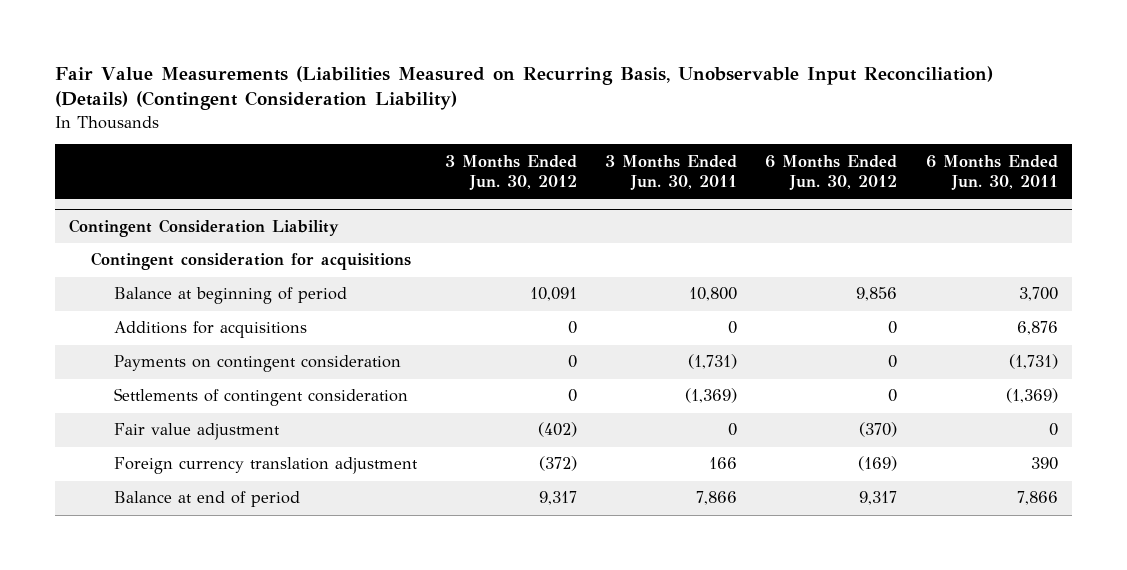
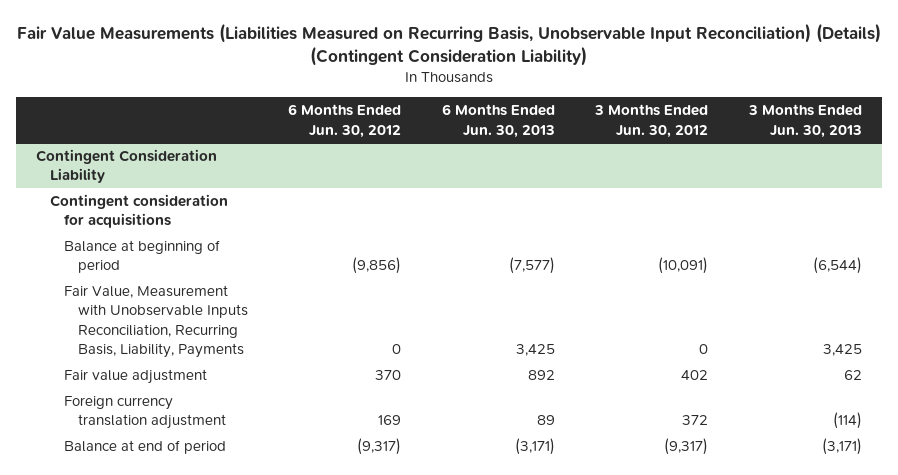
- | 3 Months Ended Jun. 30, 2012 | 3 Months Ended Jun. 30, 2011 | 6 Months Ended Jun. 30, 2012 | 6 Months Ended Jun. 30, 2011
+ | 6 Months Ended Jun. 30, 2012 | 6 Months Ended Jun. 30, 2013 | 3 Months Ended Jun. 30, 2012 | 3 Months Ended Jun. 30, 2013
@ Contingent Consideration Liability
- Balance at beginning of period | 10,091 | 10,800 | 9,856 | 3,700
- Additions for acquisitions | 0 | 0 | 0 | 6,876
- Payments on contingent consideration | 0 | (1,731) | 0 | (1,731)
- Settlements of contingent consideration | 0 | (1,369) | 0 | (1,369)
- Fair value adjustment | (402) | 0 | (370) | 0
- Foreign currency translation adjustment | (372) | 166 | (169) | 390
- Balance at end of period | 9,317 | 7,866 | 9,317 | 7,866
+ Balance at beginning of period | (9,856) | (7,577) | (10,091) | (6,544)
+ Fair Value, Measurement with Unobservable Inputs Reconciliation, Recurring Basis, Liability, Payments | 0 | 3,425 | 0 | 3,425
+ Fair value adjustment | 370 | 892 | 402 | 62
+ Foreign currency translation adjustment | 169 | 89 | 372 | (114)
+ Balance at end of period | (9,317) | (3,171) | (9,317) | (3,171)

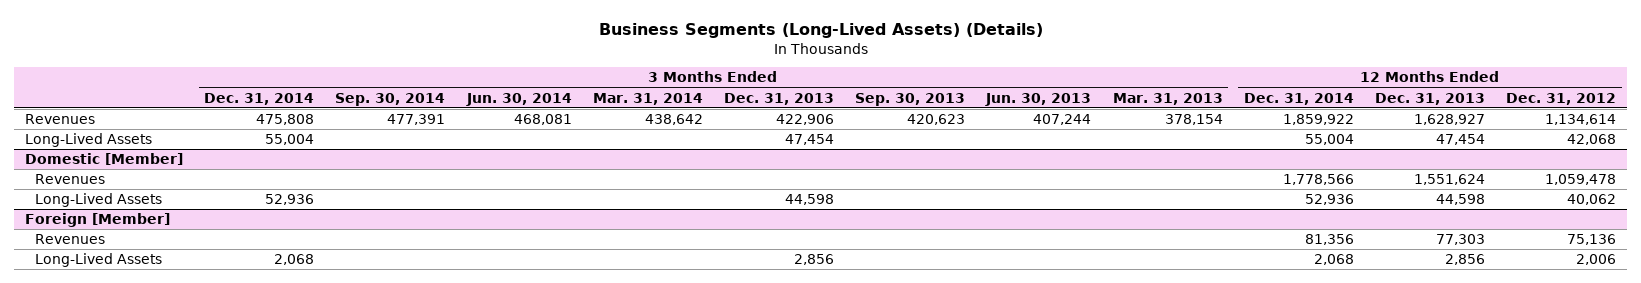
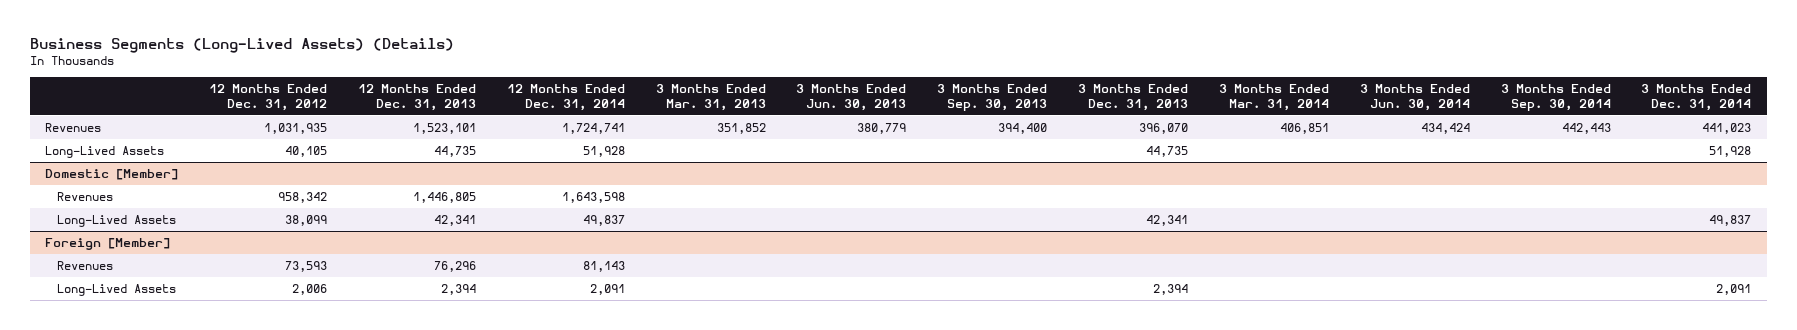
- | 3 Months Ended Dec. 31, 2014 | 3 Months Ended Sep. 30, 2014 | 3 Months Ended Jun. 30, 2014 | 3 Months Ended Mar. 31, 2014 | 3 Months Ended Dec. 31, 2013 | 3 Months Ended Sep. 30, 2013 | 3 Months Ended Jun. 30, 2013 | 3 Months Ended Mar. 31, 2013 | 12 Months Ended Dec. 31, 2014 | 12 Months Ended Dec. 31, 2013 | 12 Months Ended Dec. 31, 2012
+ | 12 Months Ended Dec. 31, 2012 | 12 Months Ended Dec. 31, 2013 | 12 Months Ended Dec. 31, 2014 | 3 Months Ended Mar. 31, 2013 | 3 Months Ended Jun. 30, 2013 | 3 Months Ended Sep. 30, 2013 | 3 Months Ended Dec. 31, 2013 | 3 Months Ended Mar. 31, 2014 | 3 Months Ended Jun. 30, 2014 | 3 Months Ended Sep. 30, 2014 | 3 Months Ended Dec. 31, 2014
- Revenues | 475,808 | 477,391 | 468,081 | 438,642 | 422,906 | 420,623 | 407,244 | 378,154 | 1,859,922 | 1,628,927 | 1,134,614
- Long-Lived Assets | 55,004 | | | | 47,454 | | | | 55,004 | 47,454 | 42,068
+ Revenues | 1,031,935 | 1,523,101 | 1,724,741 | 351,852 | 380,779 | 394,400 | 396,070 | 406,851 | 434,424 | 442,443 | 441,023
+ Long-Lived Assets | 40,105 | 44,735 | 51,928 | | | | 44,735 | | | | 51,928
@ Domestic [Member]
- Revenues | | | | | | | | | 1,778,566 | 1,551,624 | 1,059,478
- Long-Lived Assets | 52,936 | | | | 44,598 | | | | 52,936 | 44,598 | 40,062
+ Revenues | 958,342 | 1,446,805 | 1,643,598 | | | | | | | |
+ Long-Lived Assets | 38,099 | 42,341 | 49,837 | | | | 42,341 | | | | 49,837
@ Foreign [Member]
- Revenues | | | | | | | | | 81,356 | 77,303 | 75,136
- Long-Lived Assets | 2,068 | | | | 2,856 | | | | 2,068 | 2,856 | 2,006
+ Revenues | 73,593 | 76,296 | 81,143 | | | | | | | |
+ Long-Lived Assets | 2,006 | 2,394 | 2,091 | | | | 2,394 | | | | 2,091

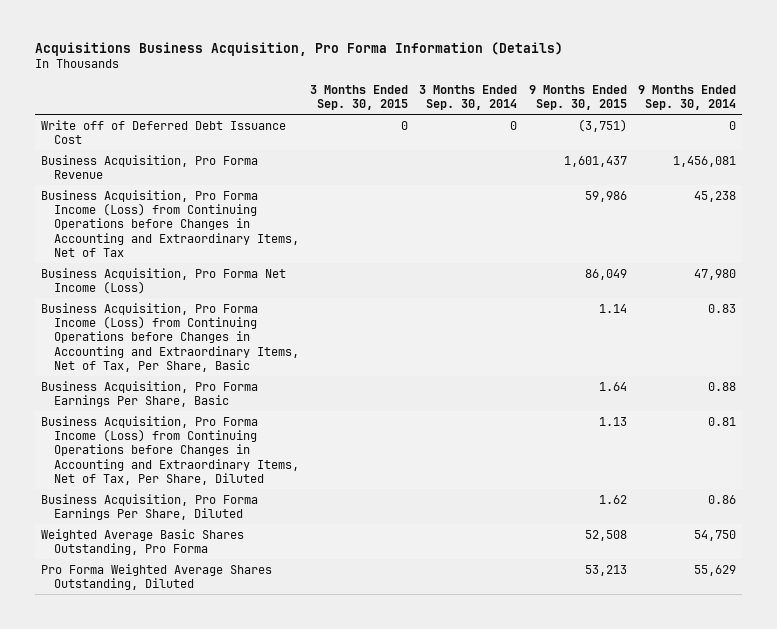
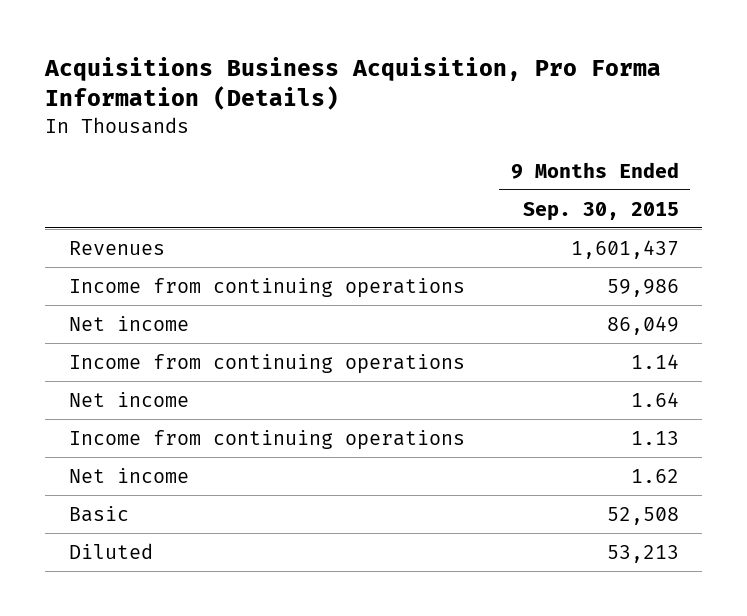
- | 3 Months Ended Sep. 30, 2015 | 3 Months Ended Sep. 30, 2014 | 9 Months Ended Sep. 30, 2015 | 9 Months Ended Sep. 30, 2014
+ | 9 Months Ended Sep. 30, 2015
- Write off of Deferred Debt Issuance Cost | 0 | 0 | (3,751) | 0
- Business Acquisition, Pro Forma Revenue | | | 1,601,437 | 1,456,081
- Business Acquisition, Pro Forma Income (Loss) from Continuing Operations before Changes in Accounting and Extraordinary Items, Net of Tax | | | 59,986 | 45,238
- Business Acquisition, Pro Forma Net Income (Loss) | | | 86,049 | 47,980
- Business Acquisition, Pro Forma Income (Loss) from Continuing Operations before Changes in Accounting and Extraordinary Items, Net of Tax, Per Share, Basic | | | 1.14 | 0.83
- Business Acquisition, Pro Forma Earnings Per Share, Basic | | | 1.64 | 0.88
- Business Acquisition, Pro Forma Income (Loss) from Continuing Operations before Changes in Accounting and Extraordinary Items, Net of Tax, Per Share, Diluted | | | 1.13 | 0.81
- Business Acquisition, Pro Forma Earnings Per Share, Diluted | | | 1.62 | 0.86
- Weighted Average Basic Shares Outstanding, Pro Forma | | | 52,508 | 54,750
- Pro Forma Weighted Average Shares Outstanding, Diluted | | | 53,213 | 55,629
+ Revenues | 1,601,437
+ Income from continuing operations | 59,986
+ Net income | 86,049
+ Income from continuing operations | 1.14
+ Net income | 1.64
+ Income from continuing operations | 1.13
+ Net income | 1.62
+ Basic | 52,508
+ Diluted | 53,213

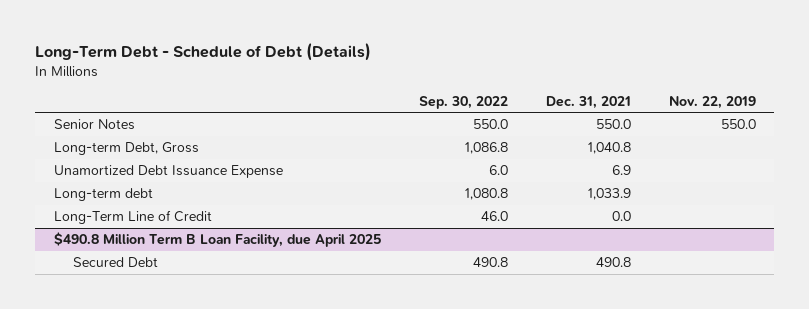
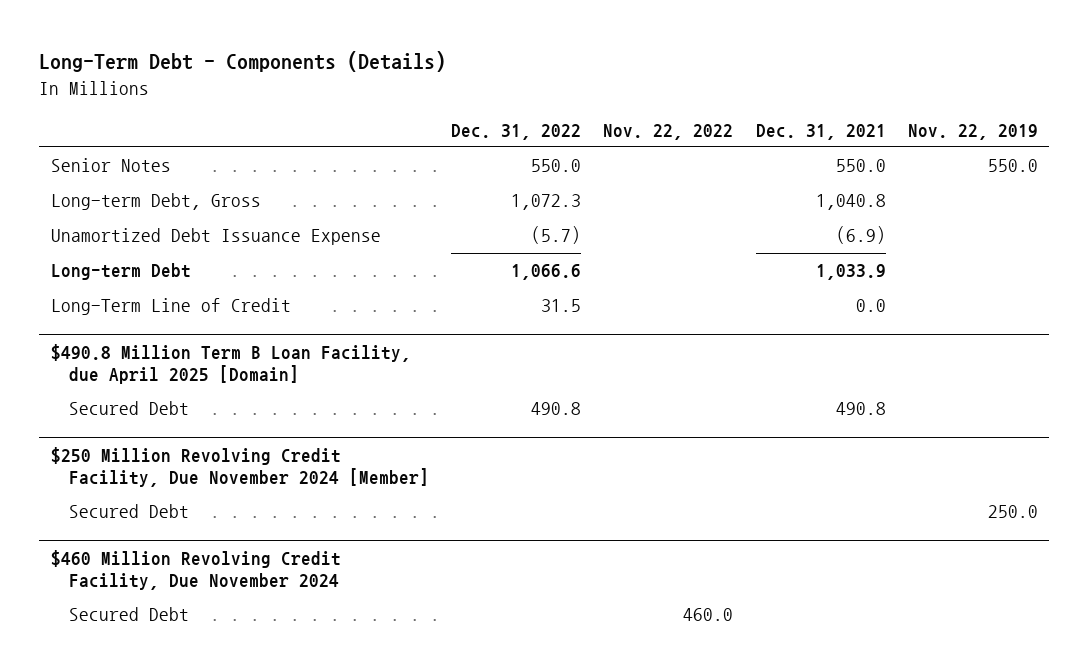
- Long-Term Debt - Schedule of Debt (Details)
+ Long-Term Debt - Components (Details)
- | Sep. 30, 2022 | Dec. 31, 2021 | Nov. 22, 2019
+ | Dec. 31, 2022 | Nov. 22, 2022 | Dec. 31, 2021 | Nov. 22, 2019
- Unamortized Debt Issuance Expense | 6.0 | 6.9 |
- Long-term debt | 1,080.8 | 1,033.9 |
+ Unamortized Debt Issuance Expense | (5.7) | | (6.9) |
+ Long-term Debt | 1,066.6 | | 1,033.9 |
- $490.8 Million Term B Loan Facility, due April 2025
+ $490.8 Million Term B Loan Facility, due April 2025 [Domain]
+ $250 Million Revolving Credit Facility, Due November 2024 [Member]
+ Secured Debt | | | | 250.0
+ $460 Million Revolving Credit Facility, Due November 2024
+ Secured Debt | | 460.0 | |

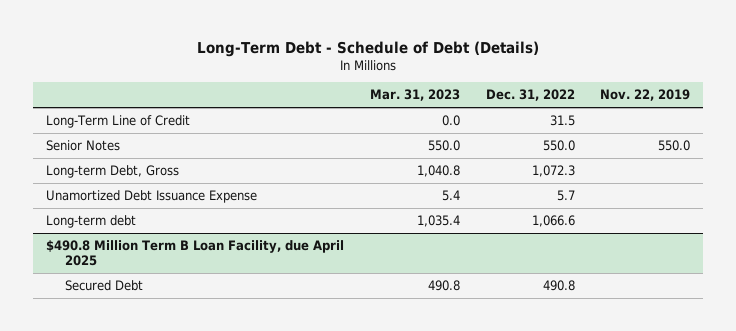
- Long-Term Debt - Components (Details)
+ Long-Term Debt - Schedule of Debt (Details)
- | Dec. 31, 2022 | Nov. 22, 2022 | Dec. 31, 2021 | Nov. 22, 2019
+ | Mar. 31, 2023 | Dec. 31, 2022 | Nov. 22, 2019
moved up: Long-Term Line of Credit | 0.0 | 31.5 |
- Unamortized Debt Issuance Expense | (5.7) | | (6.9) |
- Long-term Debt | 1,066.6 | | 1,033.9 |
- $490.8 Million Term B Loan Facility, due April 2025 [Domain]
+ Unamortized Debt Issuance Expense | 5.4 | 5.7 |
+ Long-term debt | 1,035.4 | 1,066.6 |
+ $490.8 Million Term B Loan Facility, due April 2025
- $250 Million Revolving Credit Facility, Due November 2024 [Member]
- Secured Debt | | | | 250.0
- $460 Million Revolving Credit Facility, Due November 2024
- Secured Debt | | 460.0 | |

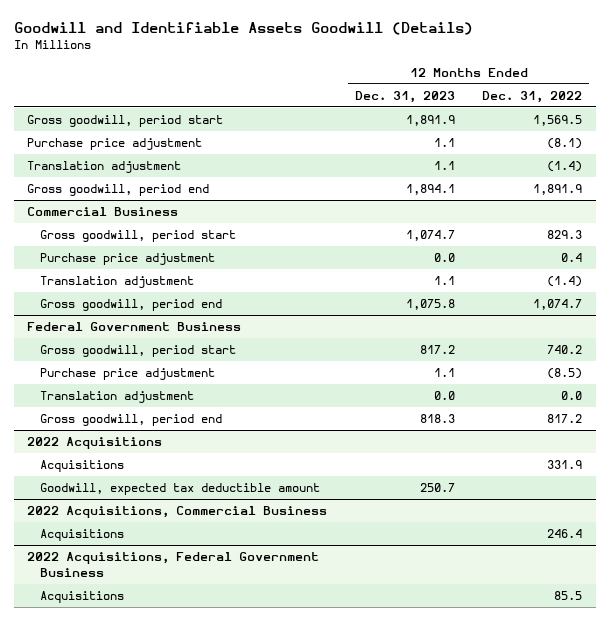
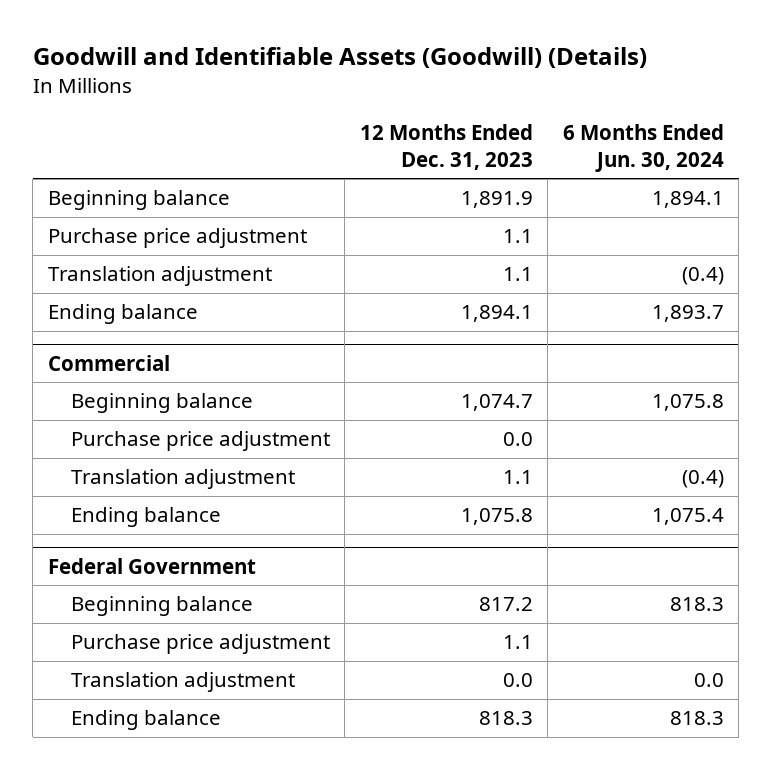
- Goodwill and Identifiable Assets Goodwill (Details)
+ Goodwill and Identifiable Assets (Goodwill) (Details)
- | 12 Months Ended Dec. 31, 2023 | 12 Months Ended Dec. 31, 2022
+ | 12 Months Ended Dec. 31, 2023 | 6 Months Ended Jun. 30, 2024
- Gross goodwill, period start | 1,891.9 | 1,569.5
+ Beginning balance | 1,891.9 | 1,894.1
- Gross goodwill, period end | 1,894.1 | 1,891.9
- Commercial Business
- Gross goodwill, period start | 1,074.7 | 829.3
+ Ending balance | 1,894.1 | 1,893.7
+ Commercial
+ Beginning balance | 1,074.7 | 1,075.8
- Gross goodwill, period end | 1,075.8 | 1,074.7
- Federal Government Business
- Gross goodwill, period start | 817.2 | 740.2
+ Ending balance | 1,075.8 | 1,075.4
+ Federal Government
+ Beginning balance | 817.2 | 818.3
- Gross goodwill, period end | 818.3 | 817.2
- 2022 Acquisitions
- Acquisitions | | 331.9
- Goodwill, expected tax deductible amount | 250.7 |
- 2022 Acquisitions, Commercial Business
- Acquisitions | | 246.4
- 2022 Acquisitions, Federal Government Business
- Acquisitions | | 85.5
+ Ending balance | 818.3 | 818.3

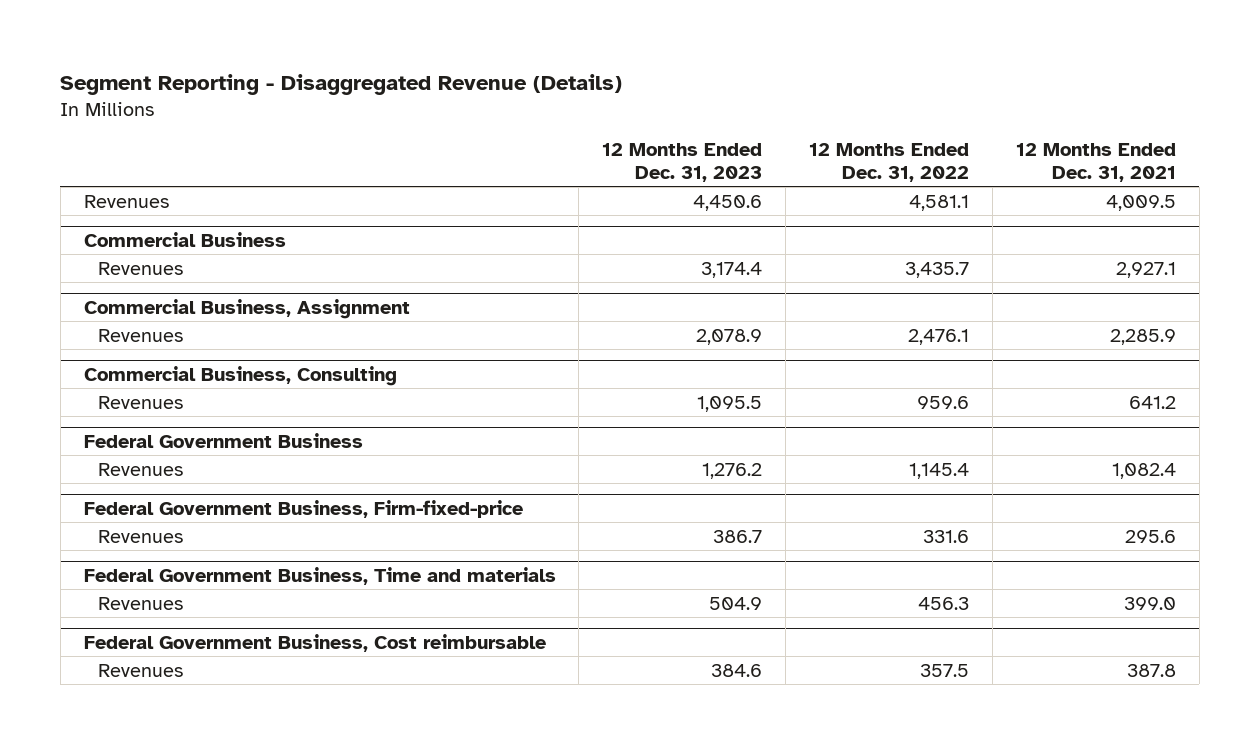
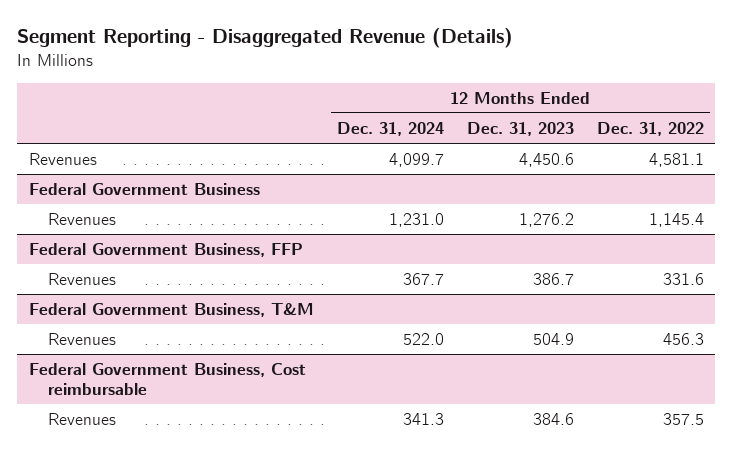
- | 12 Months Ended Dec. 31, 2023 | 12 Months Ended Dec. 31, 2022 | 12 Months Ended Dec. 31, 2021
+ | 12 Months Ended Dec. 31, 2024 | 12 Months Ended Dec. 31, 2023 | 12 Months Ended Dec. 31, 2022
- Commercial Business
- Revenues | 3,174.4 | 3,435.7 | 2,927.1
- Commercial Business, Assignment
- Revenues | 2,078.9 | 2,476.1 | 2,285.9
- Commercial Business, Consulting
- Revenues | 1,095.5 | 959.6 | 641.2
- Federal Government Business, Firm-fixed-price
+ Federal Government Business, FFP
- Federal Government Business, Time and materials
+ Federal Government Business, T&M

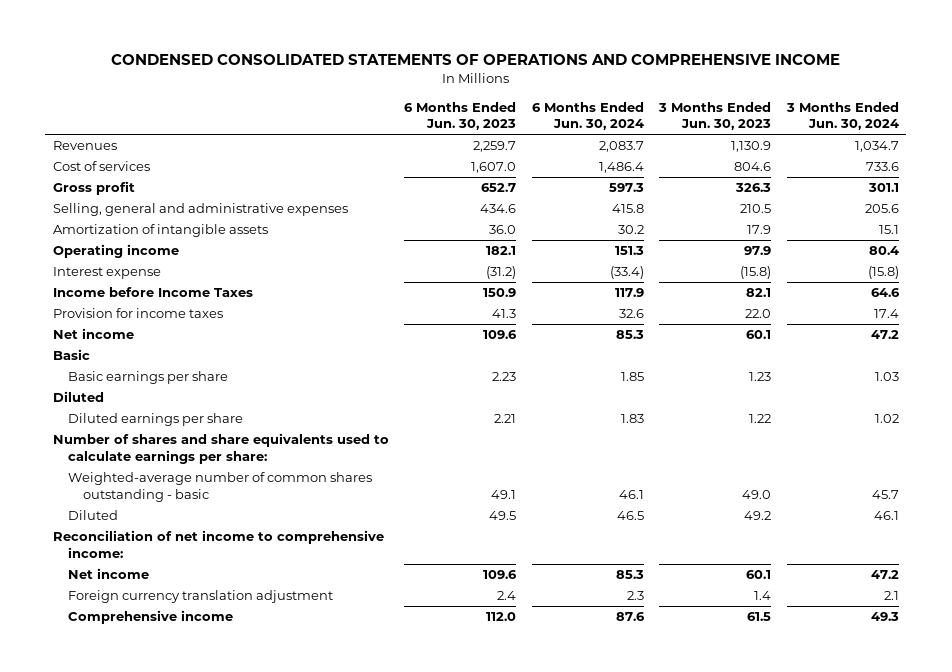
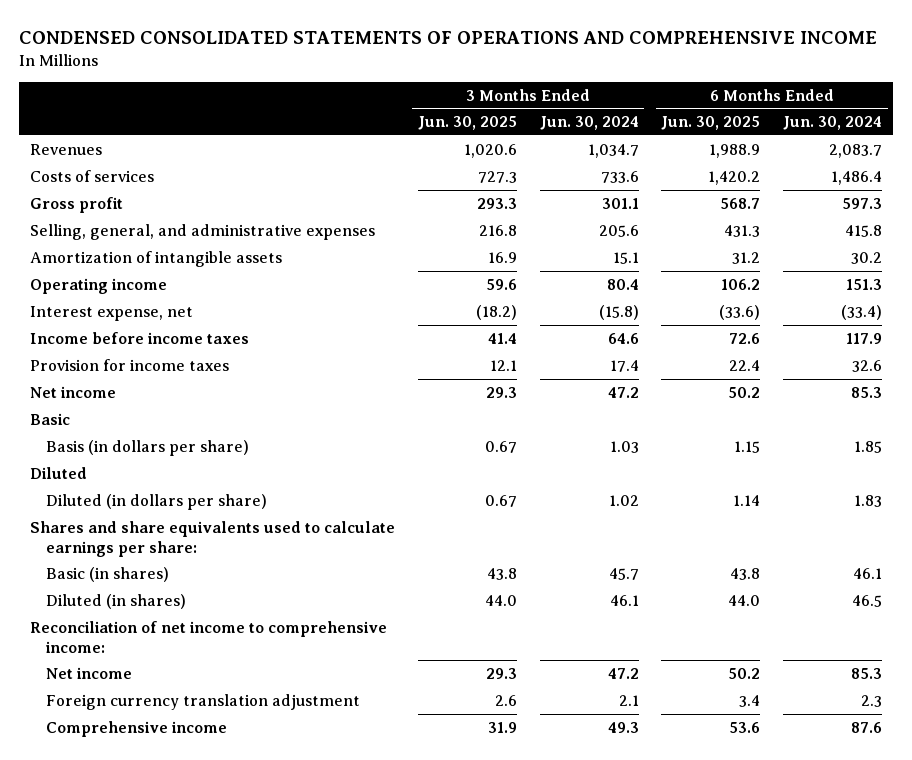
- | 6 Months Ended Jun. 30, 2023 | 6 Months Ended Jun. 30, 2024 | 3 Months Ended Jun. 30, 2023 | 3 Months Ended Jun. 30, 2024
+ | 3 Months Ended Jun. 30, 2025 | 3 Months Ended Jun. 30, 2024 | 6 Months Ended Jun. 30, 2025 | 6 Months Ended Jun. 30, 2024
- Cost of services | 1,607.0 | 1,486.4 | 804.6 | 733.6
+ Costs of services | 727.3 | 733.6 | 1,420.2 | 1,486.4
- Selling, general and administrative expenses | 434.6 | 415.8 | 210.5 | 205.6
+ Selling, general, and administrative expenses | 216.8 | 205.6 | 431.3 | 415.8
- Interest expense | (31.2) | (33.4) | (15.8) | (15.8)
- Income before Income Taxes | 150.9 | 117.9 | 82.1 | 64.6
+ Interest expense, net | (18.2) | (15.8) | (33.6) | (33.4)
+ Income before income taxes | 41.4 | 64.6 | 72.6 | 117.9
- Basic earnings per share | 2.23 | 1.85 | 1.23 | 1.03
+ Basis (in dollars per share) | 0.67 | 1.03 | 1.15 | 1.85
- Diluted earnings per share | 2.21 | 1.83 | 1.22 | 1.02
- Number of shares and share equivalents used to calculate earnings per share:
- Weighted-average number of common shares outstanding - basic | 49.1 | 46.1 | 49.0 | 45.7
- Diluted | 49.5 | 46.5 | 49.2 | 46.1
+ Diluted (in dollars per share) | 0.67 | 1.02 | 1.14 | 1.83
+ Shares and share equivalents used to calculate earnings per share:
+ Basic (in shares) | 43.8 | 45.7 | 43.8 | 46.1
+ Diluted (in shares) | 44.0 | 46.1 | 44.0 | 46.5

